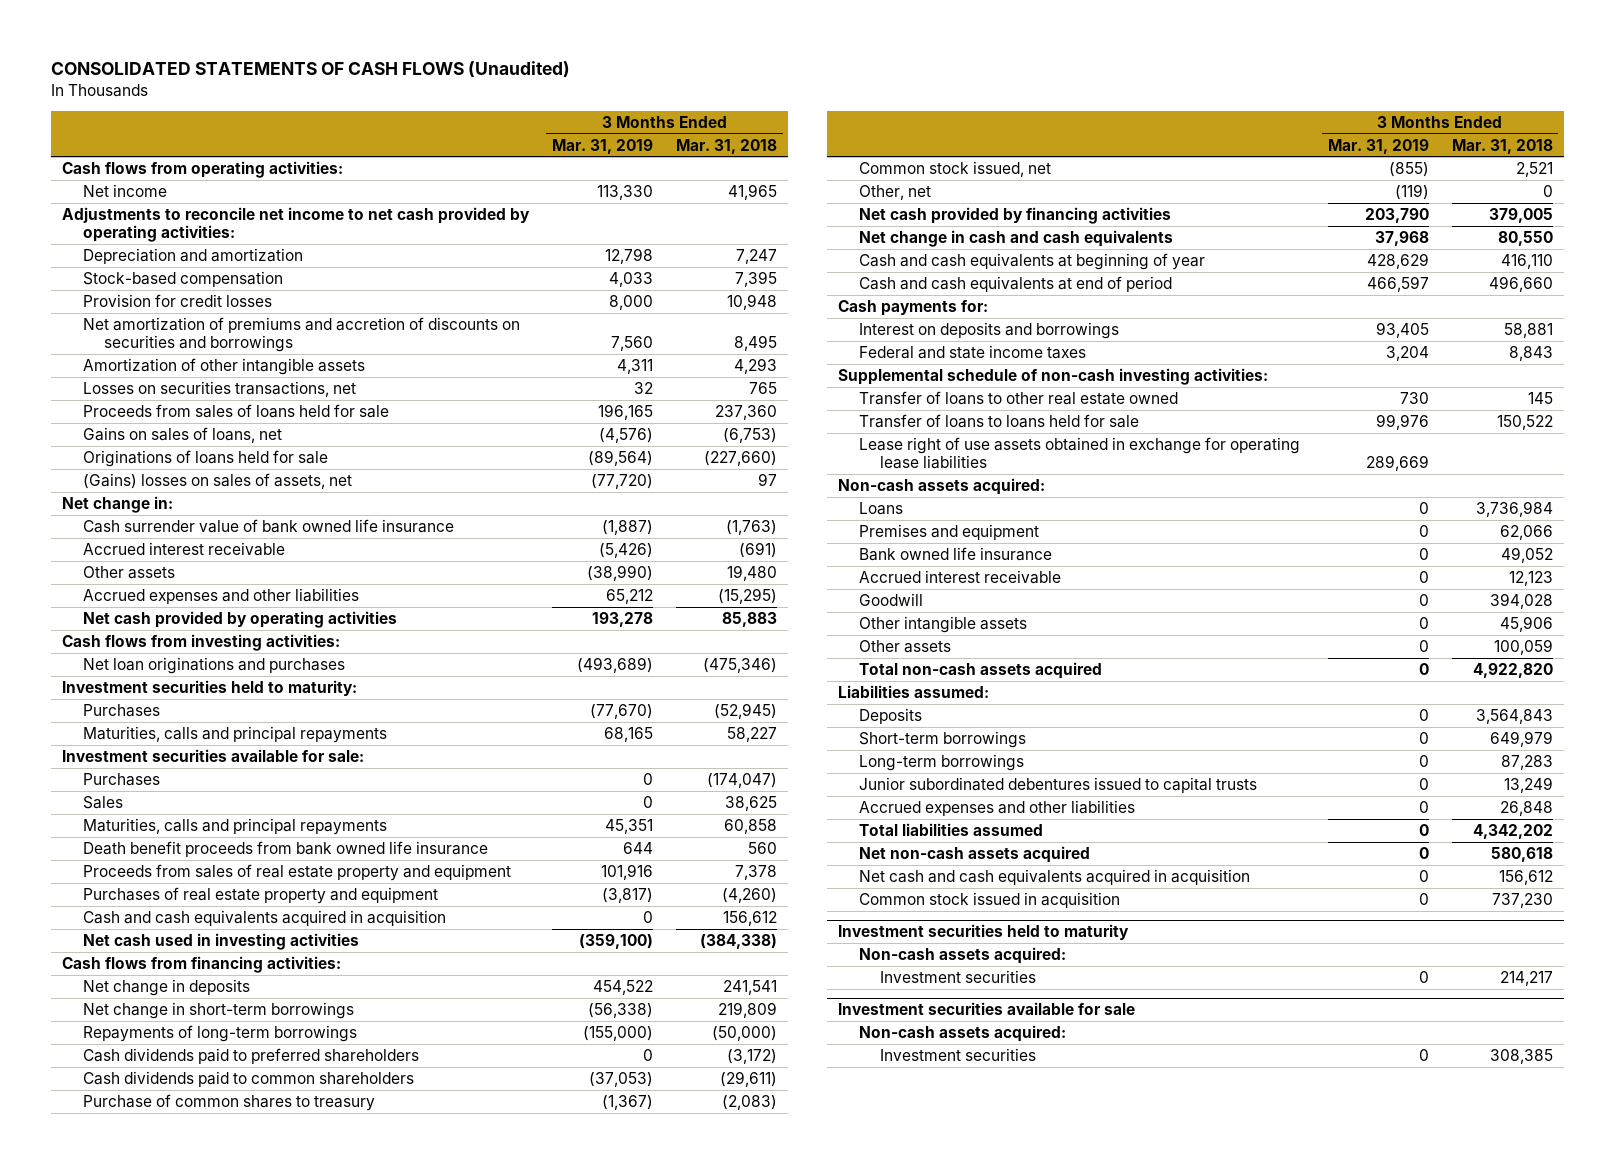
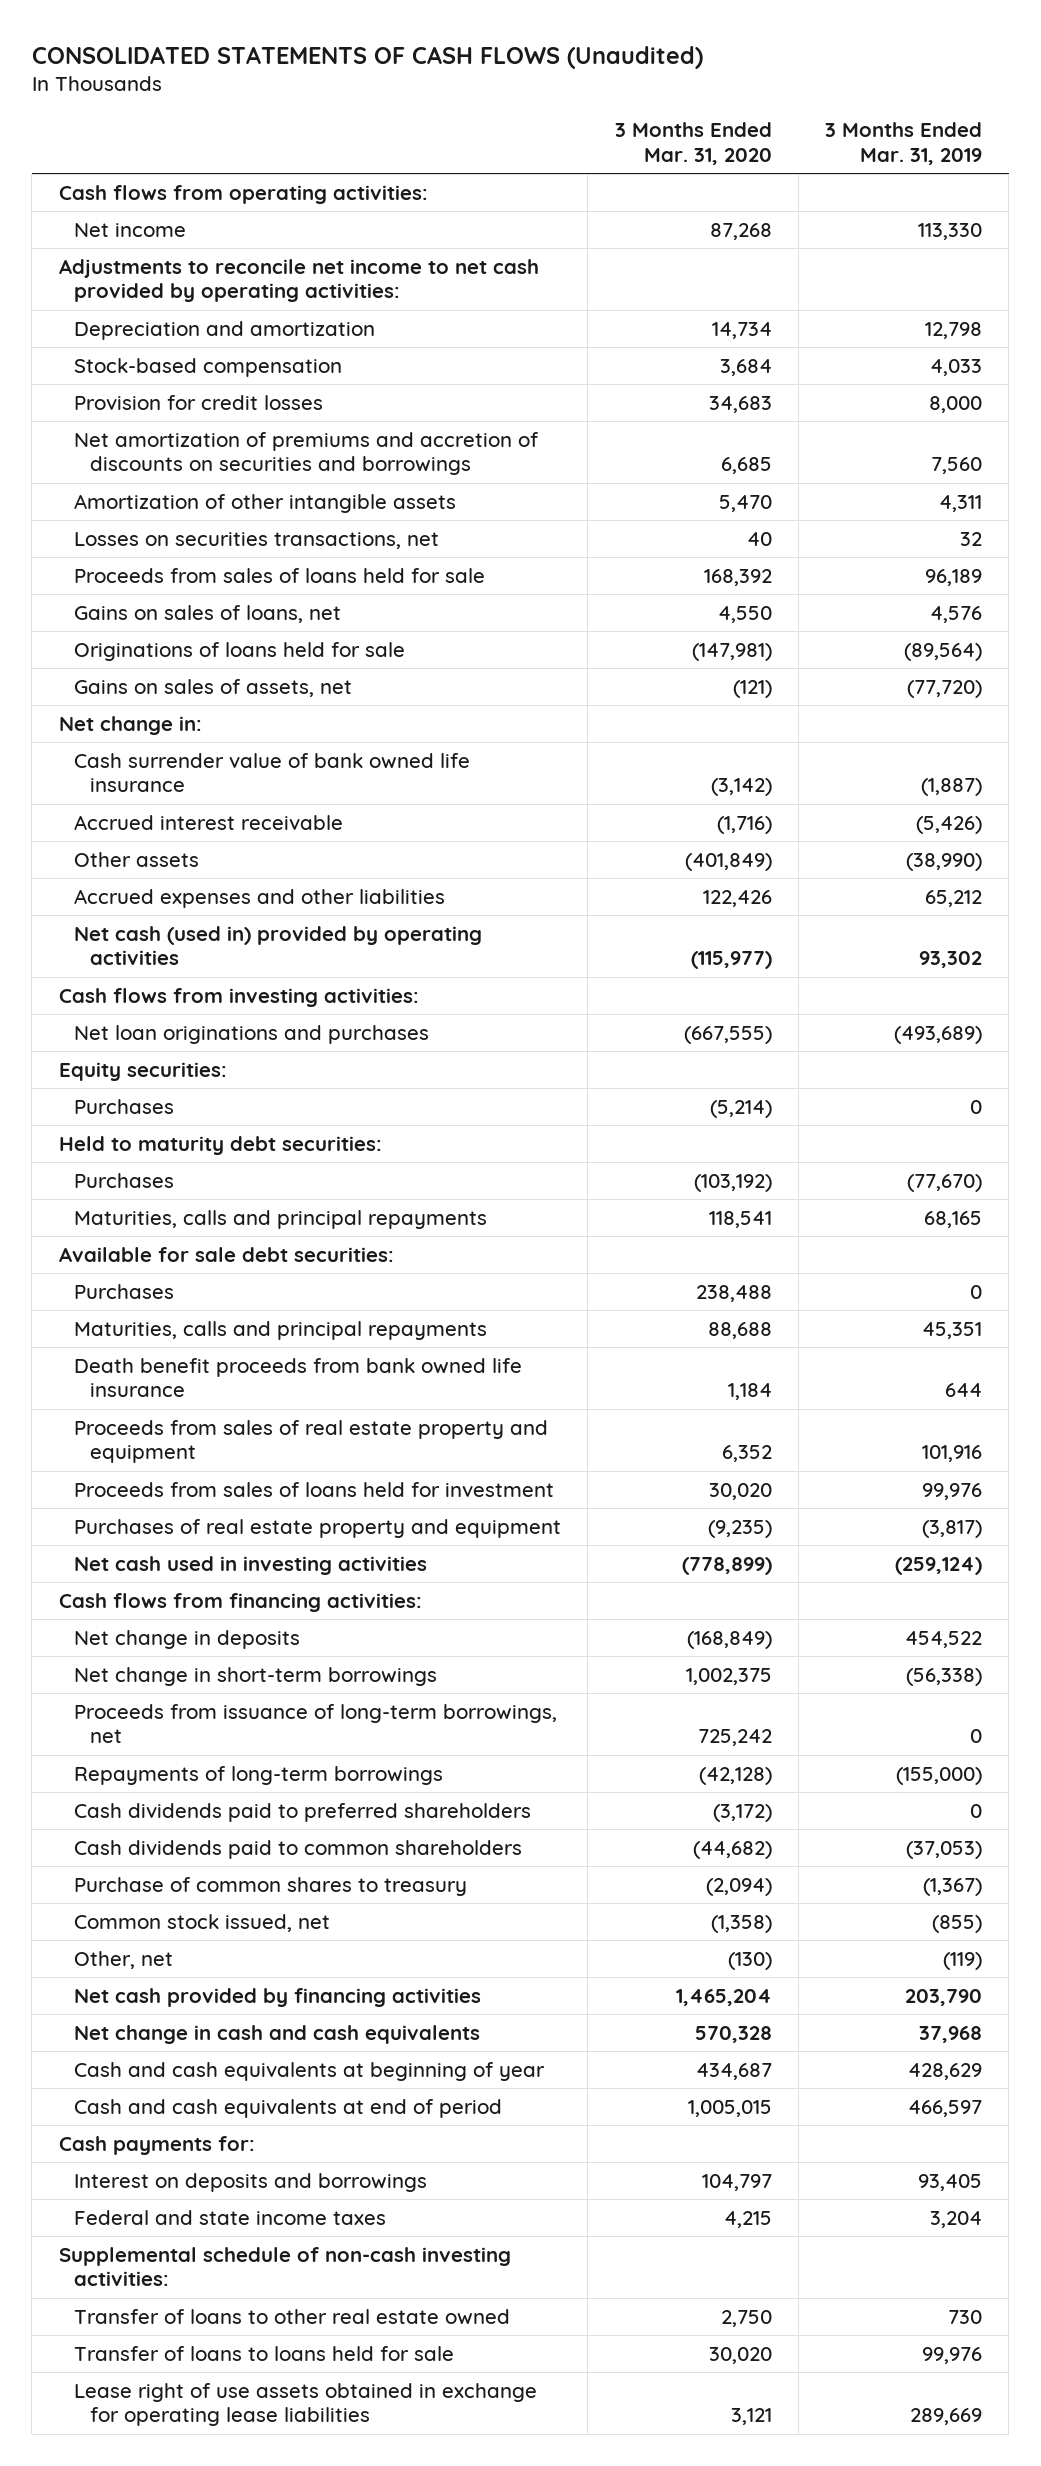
- | 3 Months Ended Mar. 31, 2019 | 3 Months Ended Mar. 31, 2018
+ | 3 Months Ended Mar. 31, 2020 | 3 Months Ended Mar. 31, 2019
- Proceeds from sales of loans held for sale | 196,165 | 237,360
- Gains on sales of loans, net | (4,576) | (6,753)
+ Proceeds from sales of loans held for sale | 168,392 | 96,189
+ Gains on sales of loans, net | 4,550 | 4,576
- (Gains) losses on sales of assets, net | (77,720) | 97
+ Gains on sales of assets, net | (121) | (77,720)
- Net cash provided by operating activities | 193,278 | 85,883
+ Net cash (used in) provided by operating activities | (115,977) | 93,302
- Investment securities held to maturity:
+ Equity securities:
+ Purchases | (5,214) | 0
+ Held to maturity debt securities:
- Investment securities available for sale:
+ Available for sale debt securities:
- Sales | 0 | 38,625
+ Proceeds from sales of loans held for investment | 30,020 | 99,976
- Cash and cash equivalents acquired in acquisition | 0 | 156,612
- Net cash used in investing activities | (359,100) | (384,338)
+ Net cash used in investing activities | (778,899) | (259,124)
+ Proceeds from issuance of long-term borrowings, net | 725,242 | 0
- Non-cash assets acquired:
- Loans | 0 | 3,736,984
- Premises and equipment | 0 | 62,066
- Bank owned life insurance | 0 | 49,052
- Accrued interest receivable | 0 | 12,123
- Goodwill | 0 | 394,028
- Other intangible assets | 0 | 45,906
- Other assets | 0 | 100,059
- Total non-cash assets acquired | 0 | 4,922,820
- Liabilities assumed:
- Deposits | 0 | 3,564,843
- Short-term borrowings | 0 | 649,979
- Long-term borrowings | 0 | 87,283
- Junior subordinated debentures issued to capital trusts | 0 | 13,249
- Accrued expenses and other liabilities | 0 | 26,848
- Total liabilities assumed | 0 | 4,342,202
- Net non-cash assets acquired | 0 | 580,618
- Net cash and cash equivalents acquired in acquisition | 0 | 156,612
- Common stock issued in acquisition | 0 | 737,230
- Investment securities held to maturity
- Non-cash assets acquired:
- Investment securities | 0 | 214,217
- Investment securities available for sale
- Non-cash assets acquired:
- Investment securities | 0 | 308,385

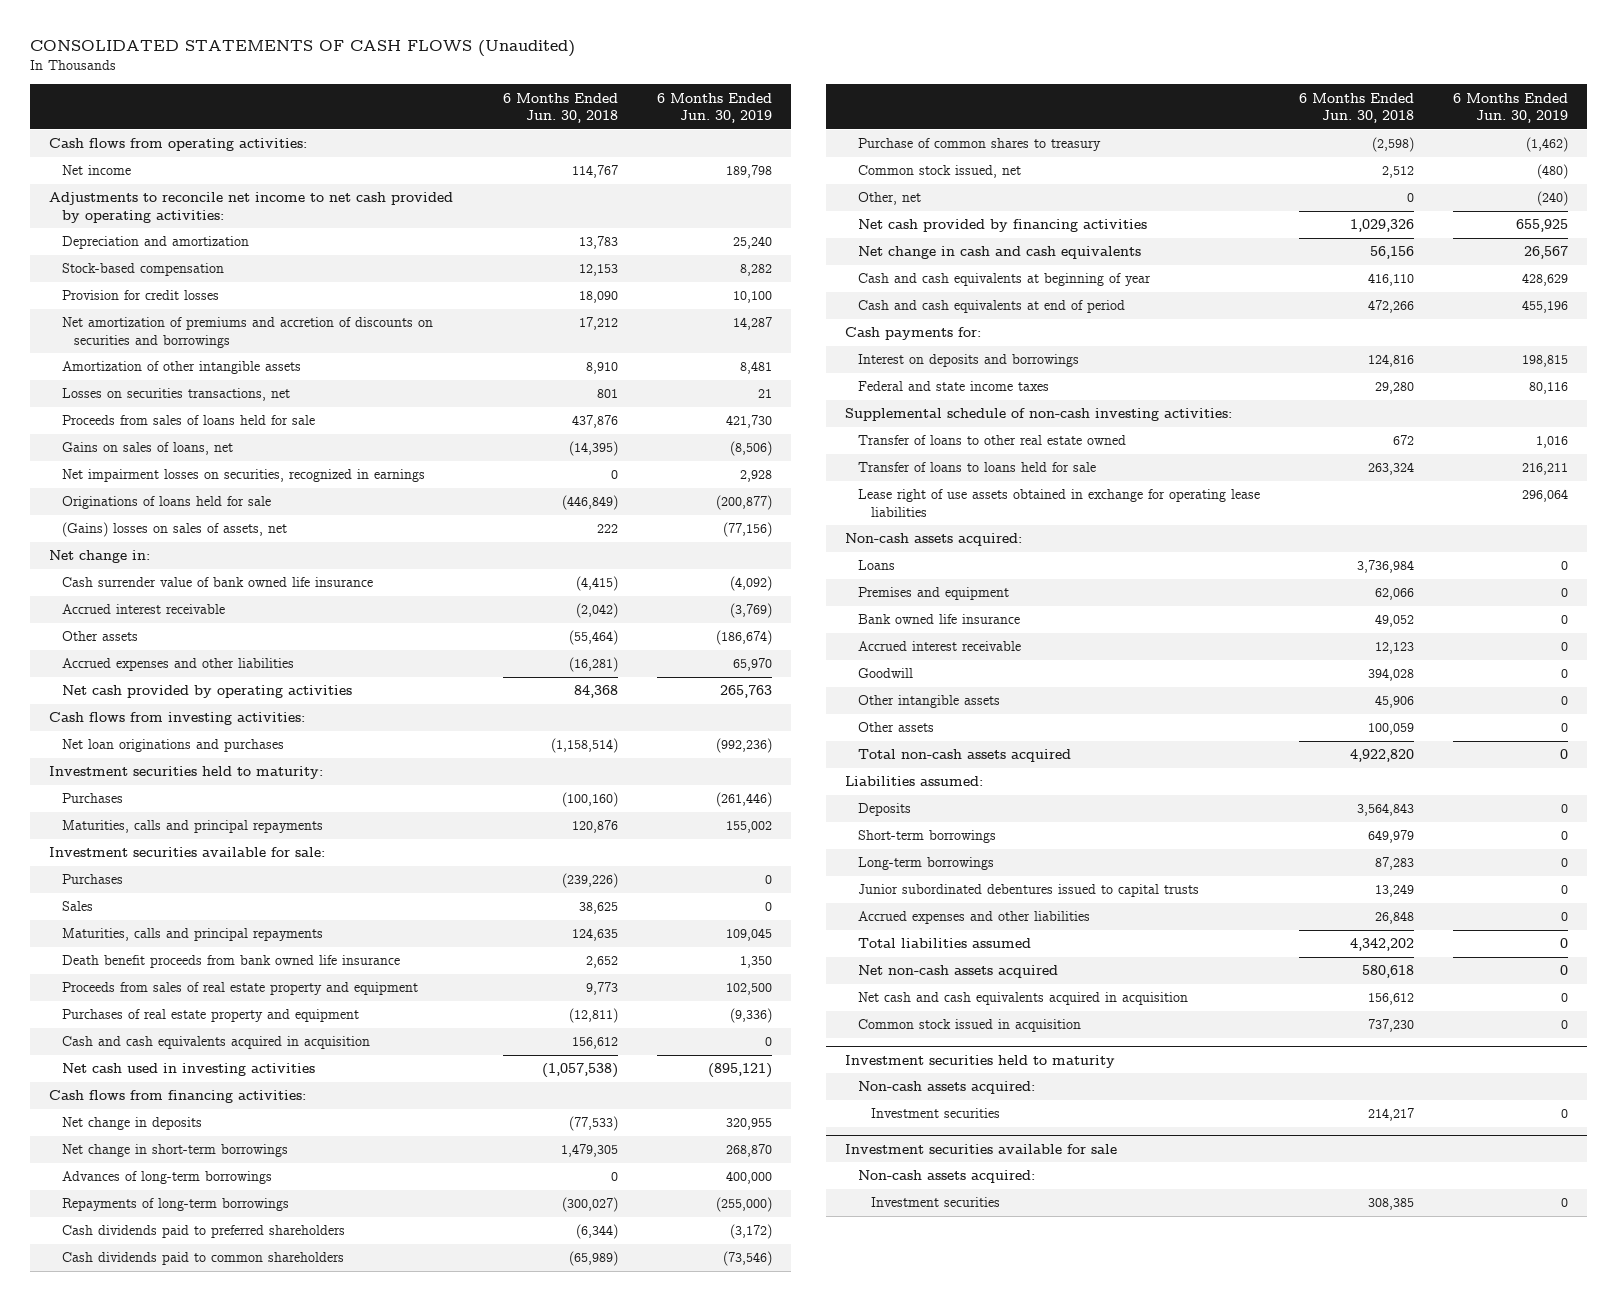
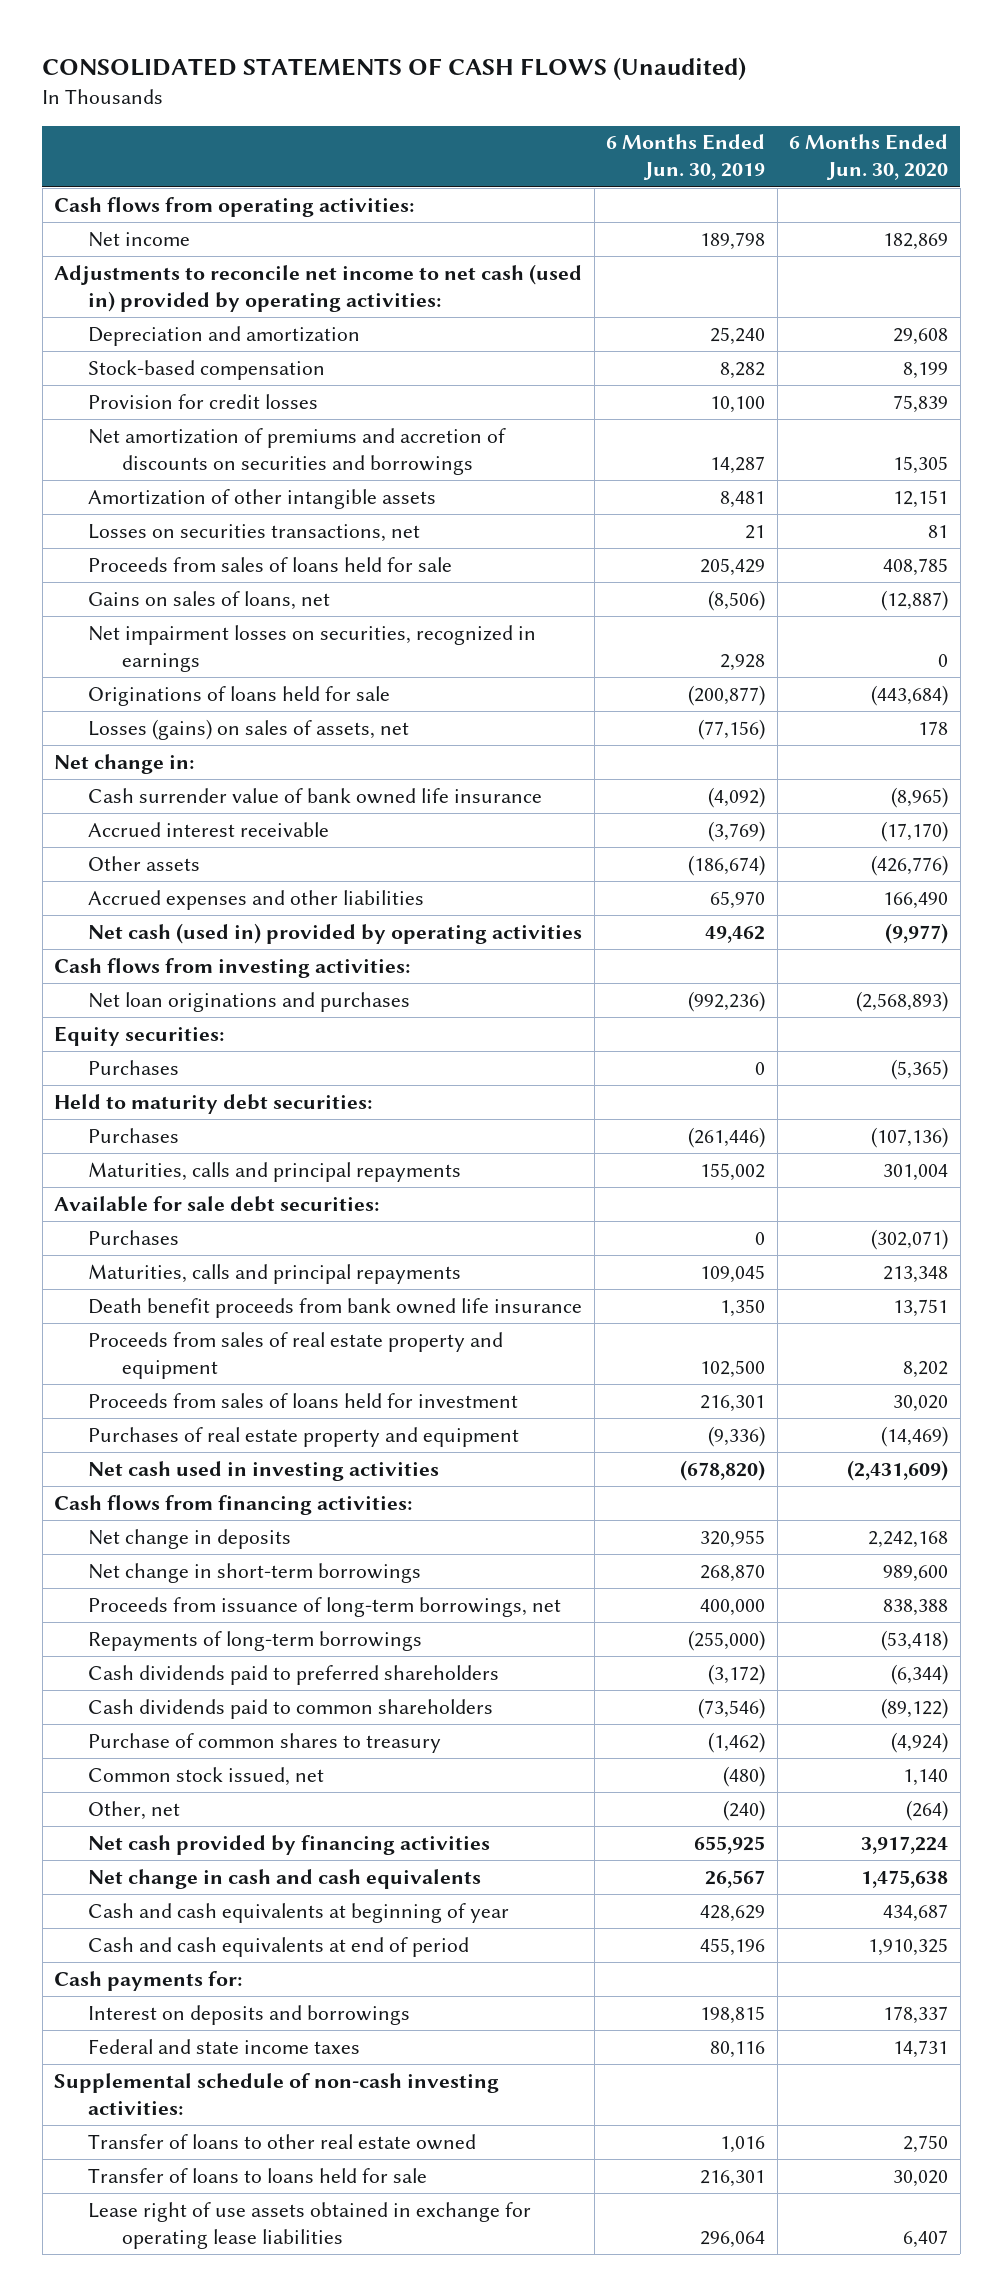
- | 6 Months Ended Jun. 30, 2018 | 6 Months Ended Jun. 30, 2019
+ | 6 Months Ended Jun. 30, 2019 | 6 Months Ended Jun. 30, 2020
- Adjustments to reconcile net income to net cash provided by operating activities:
+ Adjustments to reconcile net income to net cash (used in) provided by operating activities:
- Proceeds from sales of loans held for sale | 437,876 | 421,730
+ Proceeds from sales of loans held for sale | 205,429 | 408,785
- (Gains) losses on sales of assets, net | 222 | (77,156)
+ Losses (gains) on sales of assets, net | (77,156) | 178
- Net cash provided by operating activities | 84,368 | 265,763
+ Net cash (used in) provided by operating activities | 49,462 | (9,977)
- Investment securities held to maturity:
+ Equity securities:
+ Purchases | 0 | (5,365)
+ Held to maturity debt securities:
- Investment securities available for sale:
+ Available for sale debt securities:
- Sales | 38,625 | 0
+ Proceeds from sales of loans held for investment | 216,301 | 30,020
- Cash and cash equivalents acquired in acquisition | 156,612 | 0
- Net cash used in investing activities | (1,057,538) | (895,121)
+ Net cash used in investing activities | (678,820) | (2,431,609)
- Advances of long-term borrowings | 0 | 400,000
+ Proceeds from issuance of long-term borrowings, net | 400,000 | 838,388
- Transfer of loans to loans held for sale | 263,324 | 216,211
+ Transfer of loans to loans held for sale | 216,301 | 30,020
- Non-cash assets acquired:
- Loans | 3,736,984 | 0
- Premises and equipment | 62,066 | 0
- Bank owned life insurance | 49,052 | 0
- Accrued interest receivable | 12,123 | 0
- Goodwill | 394,028 | 0
- Other intangible assets | 45,906 | 0
- Other assets | 100,059 | 0
- Total non-cash assets acquired | 4,922,820 | 0
- Liabilities assumed:
- Deposits | 3,564,843 | 0
- Short-term borrowings | 649,979 | 0
- Long-term borrowings | 87,283 | 0
- Junior subordinated debentures issued to capital trusts | 13,249 | 0
- Accrued expenses and other liabilities | 26,848 | 0
- Total liabilities assumed | 4,342,202 | 0
- Net non-cash assets acquired | 580,618 | 0
- Net cash and cash equivalents acquired in acquisition | 156,612 | 0
- Common stock issued in acquisition | 737,230 | 0
- Investment securities held to maturity
- Non-cash assets acquired:
- Investment securities | 214,217 | 0
- Investment securities available for sale
- Non-cash assets acquired:
- Investment securities | 308,385 | 0

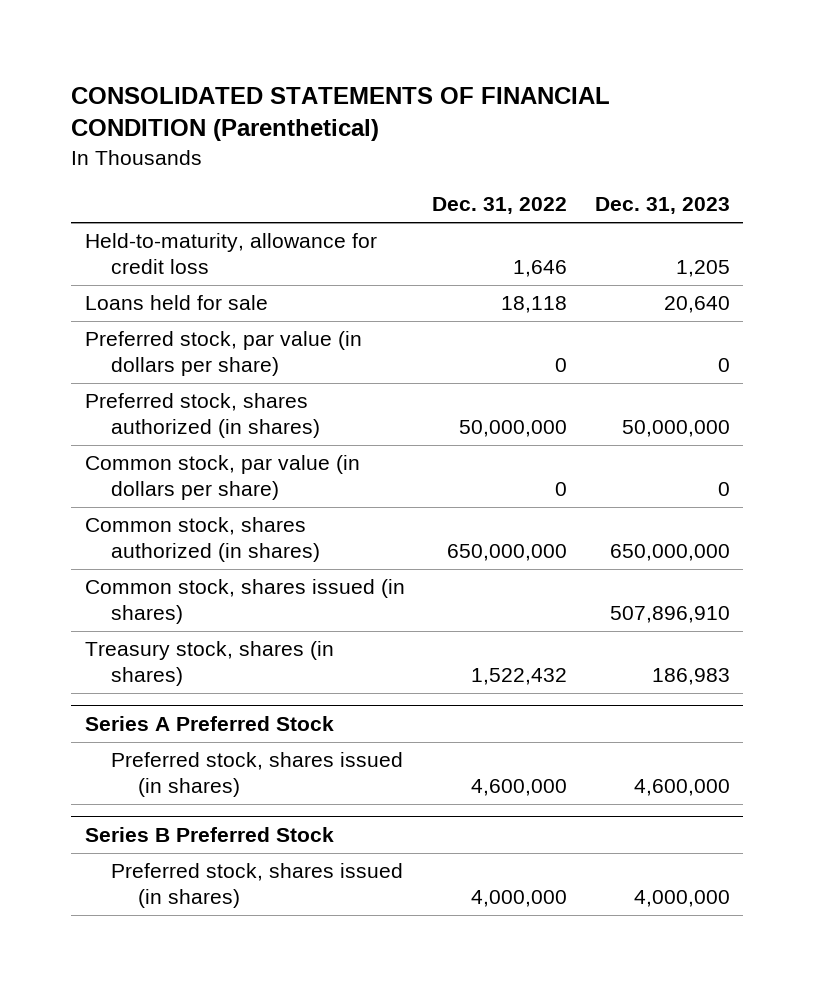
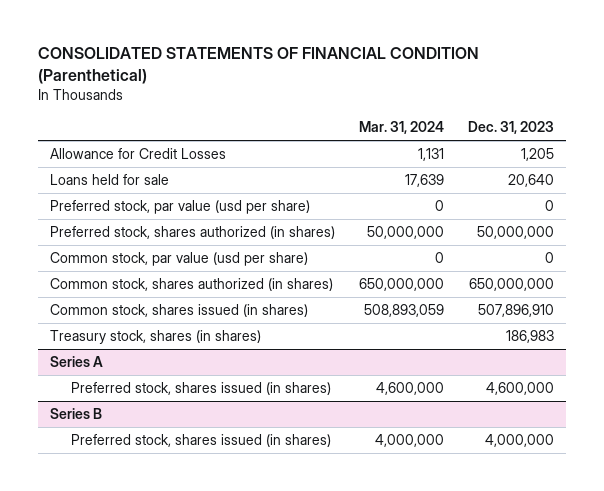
- | Dec. 31, 2022 | Dec. 31, 2023
+ | Mar. 31, 2024 | Dec. 31, 2023
- Held-to-maturity, allowance for credit loss | 1,646 | 1,205
+ Allowance for Credit Losses | 1,131 | 1,205
- Preferred stock, par value (in dollars per share) | 0 | 0
+ Preferred stock, par value (usd per share) | 0 | 0
- Common stock, par value (in dollars per share) | 0 | 0
+ Common stock, par value (usd per share) | 0 | 0
- Series A Preferred Stock
+ Series A
- Series B Preferred Stock
+ Series B

